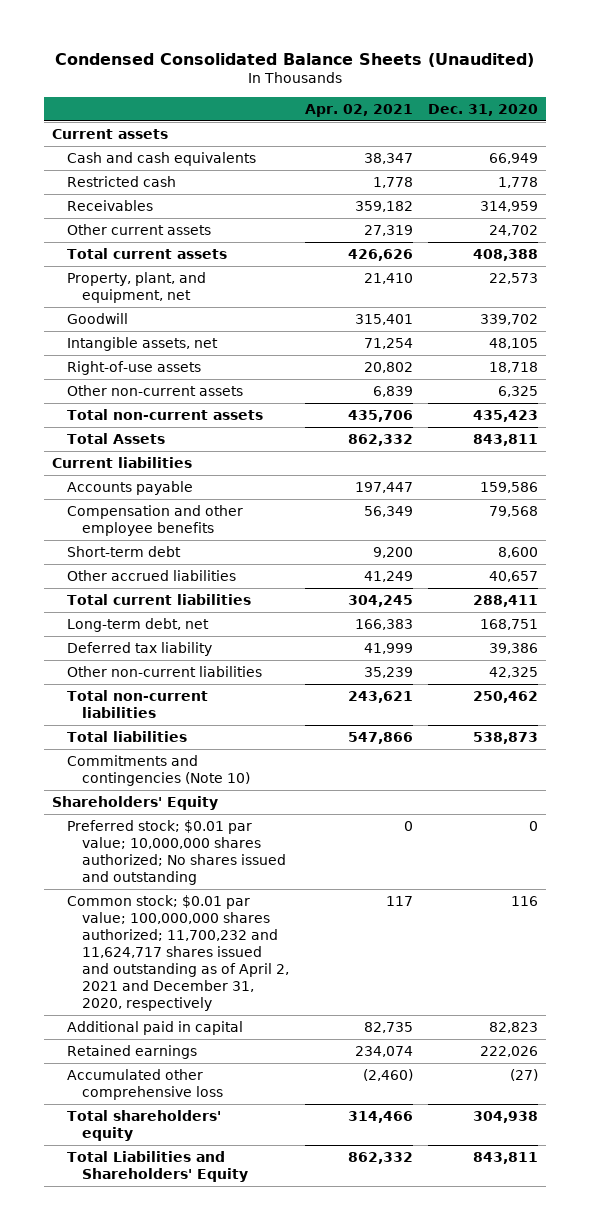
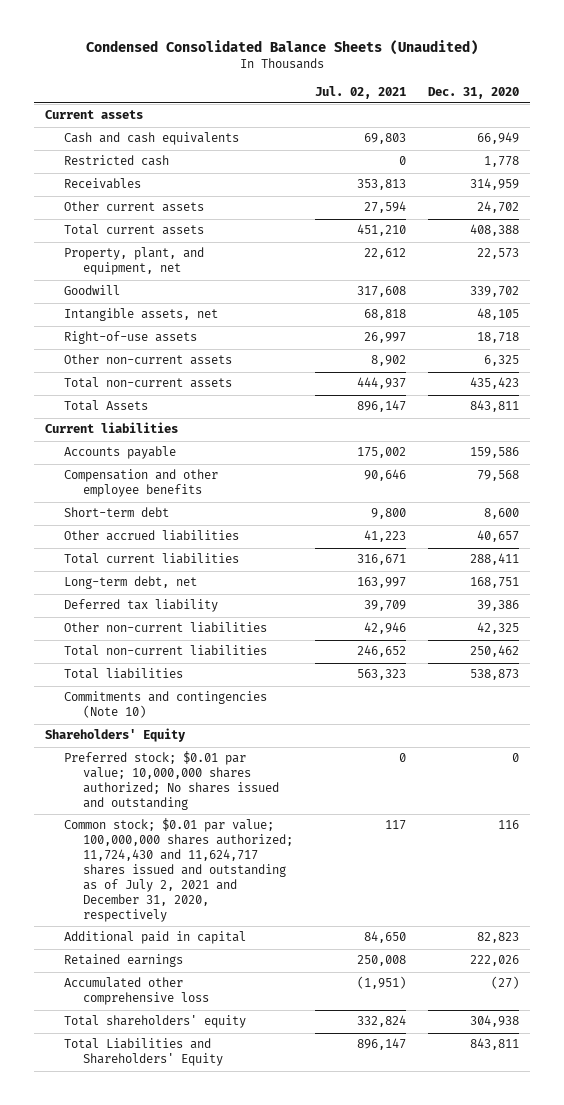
- | Apr. 02, 2021 | Dec. 31, 2020
+ | Jul. 02, 2021 | Dec. 31, 2020
- Common stock; $0.01 par value; 100,000,000 shares authorized; 11,700,232 and 11,624,717 shares issued and outstanding as of April 2, 2021 and December 31, 2020, respectively | 117 | 116
+ Common stock; $0.01 par value; 100,000,000 shares authorized; 11,724,430 and 11,624,717 shares issued and outstanding as of July 2, 2021 and December 31, 2020, respectively | 117 | 116

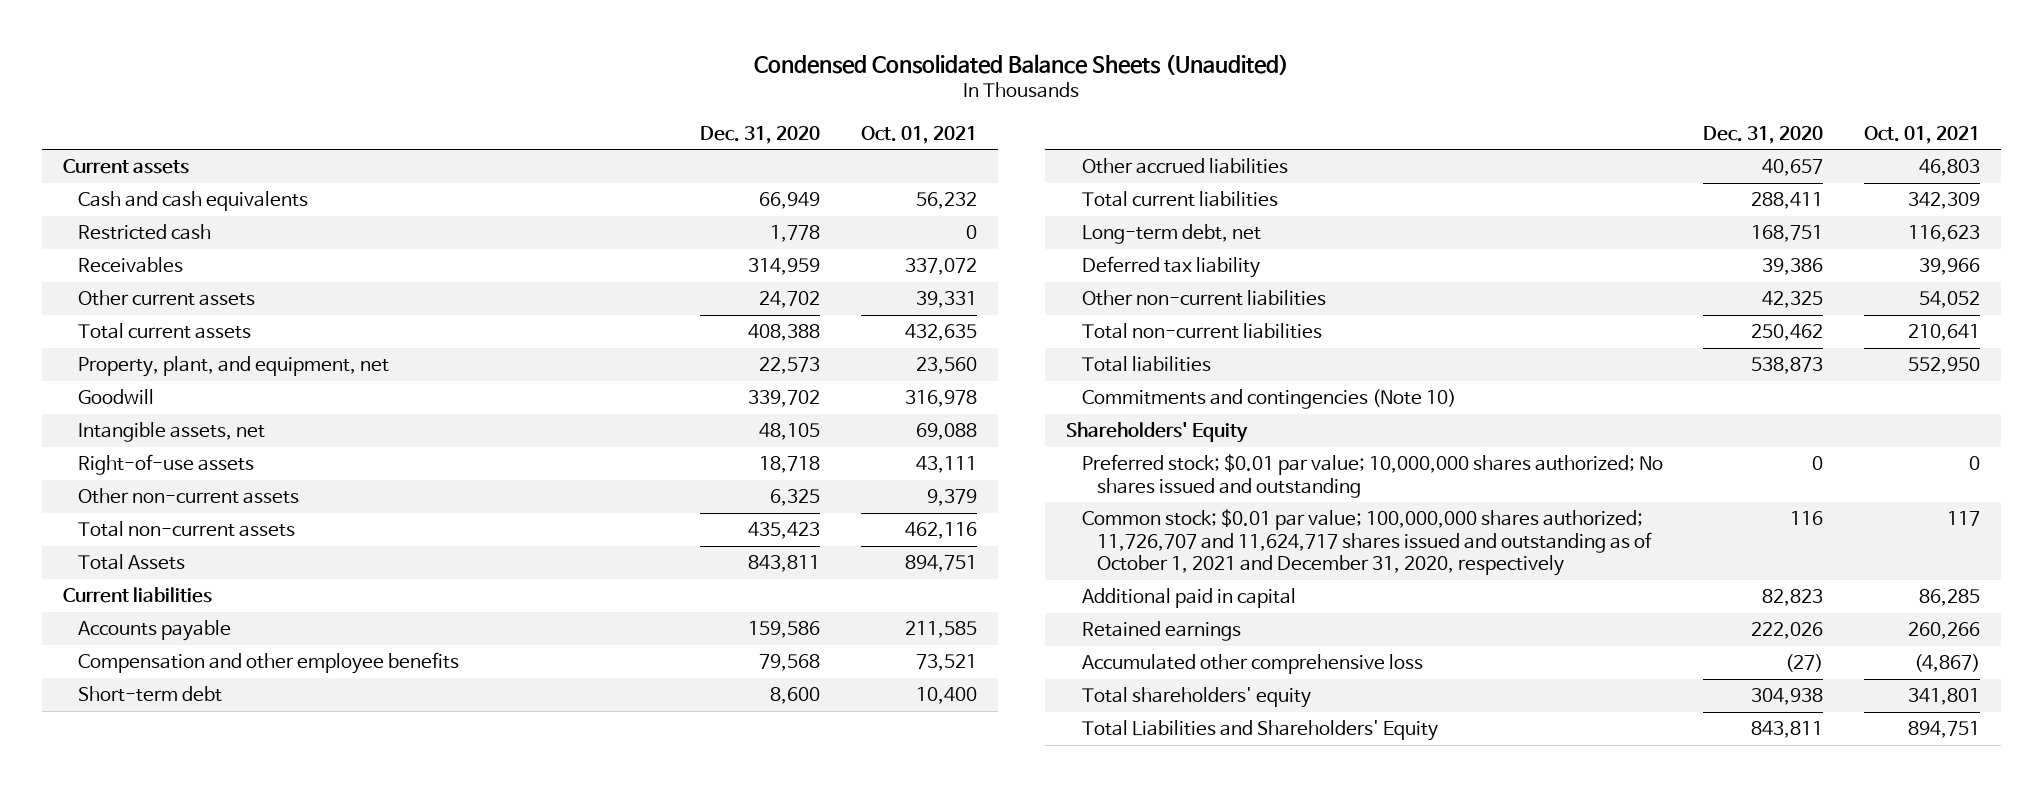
- | Jul. 02, 2021 | Dec. 31, 2020
+ | Dec. 31, 2020 | Oct. 01, 2021
- Common stock; $0.01 par value; 100,000,000 shares authorized; 11,724,430 and 11,624,717 shares issued and outstanding as of July 2, 2021 and December 31, 2020, respectively | 117 | 116
+ Common stock; $0.01 par value; 100,000,000 shares authorized; 11,726,707 and 11,624,717 shares issued and outstanding as of October 1, 2021 and December 31, 2020, respectively | 116 | 117

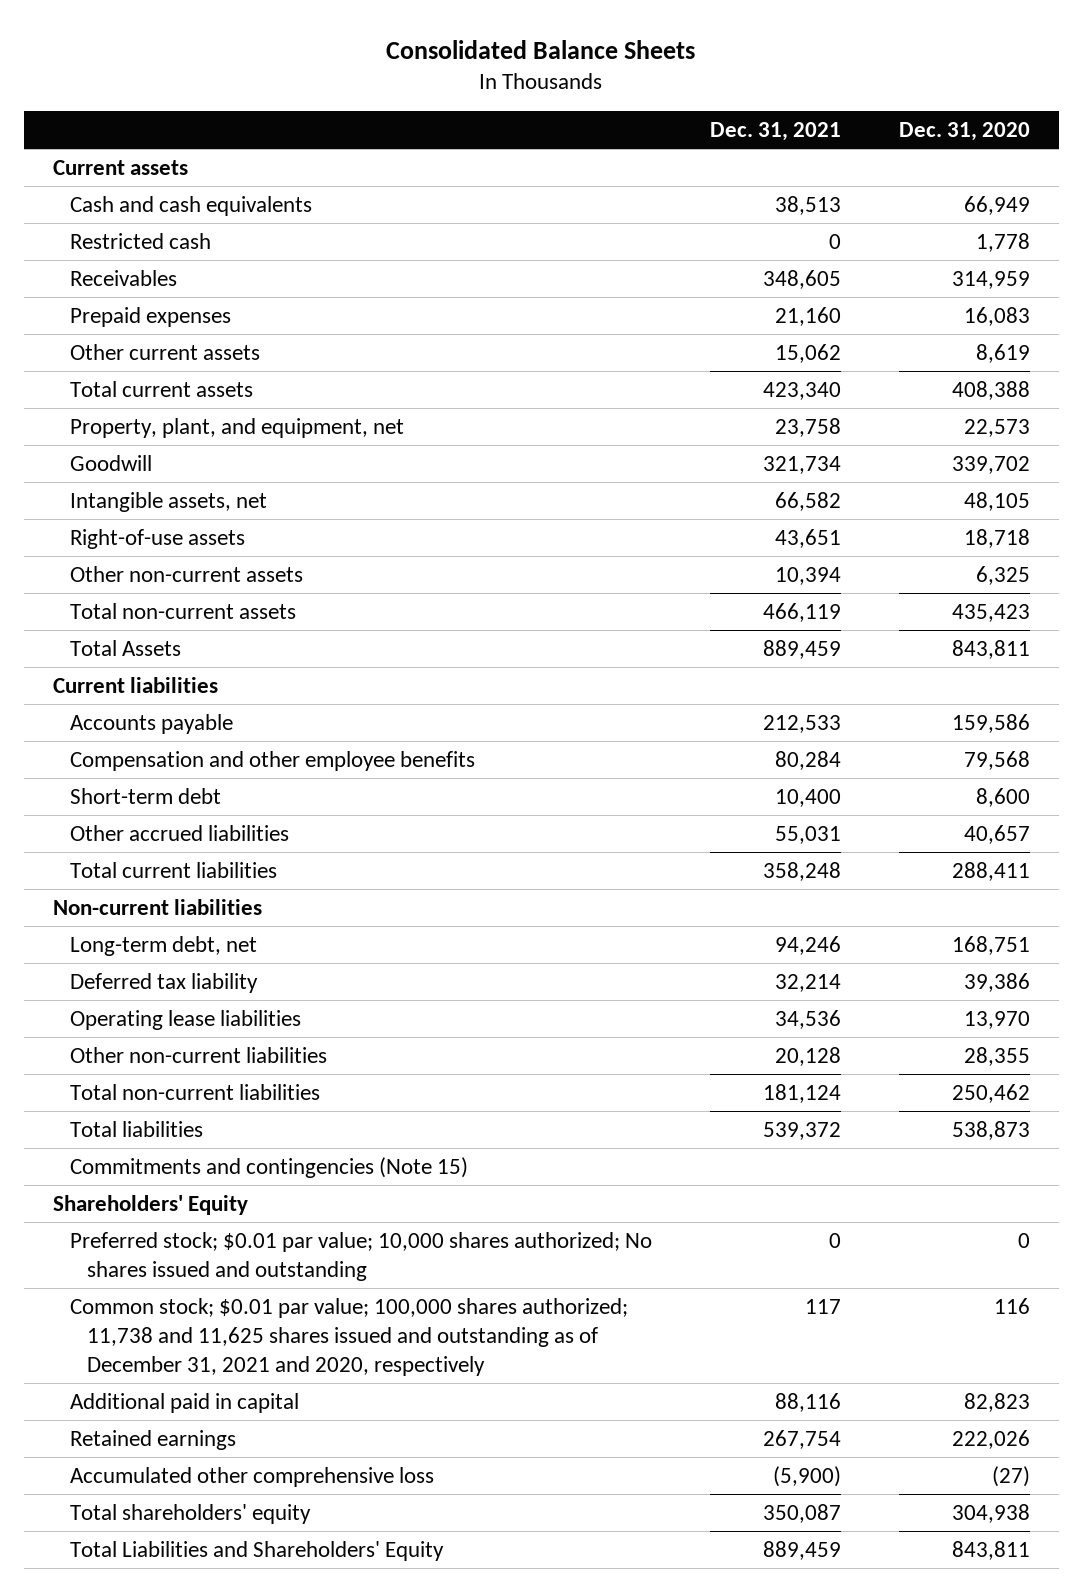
- Condensed Consolidated Balance Sheets (Unaudited)
+ Consolidated Balance Sheets
- | Dec. 31, 2020 | Oct. 01, 2021
+ | Dec. 31, 2021 | Dec. 31, 2020
- Other current assets | 24,702 | 39,331
+ Prepaid expenses | 21,160 | 16,083
+ Other current assets | 15,062 | 8,619
+ Non-current liabilities
- Other non-current liabilities | 42,325 | 54,052
+ Operating lease liabilities | 34,536 | 13,970
+ Other non-current liabilities | 20,128 | 28,355
- Commitments and contingencies (Note 10)
+ Commitments and contingencies (Note 15)
- Preferred stock; $0.01 par value; 10,000,000 shares authorized; No shares issued and outstanding | 0 | 0
- Common stock; $0.01 par value; 100,000,000 shares authorized; 11,726,707 and 11,624,717 shares issued and outstanding as of October 1, 2021 and December 31, 2020, respectively | 116 | 117
+ Preferred stock; $0.01 par value; 10,000 shares authorized; No shares issued and outstanding | 0 | 0
+ Common stock; $0.01 par value; 100,000 shares authorized; 11,738 and 11,625 shares issued and outstanding as of December 31, 2021 and 2020, respectively | 117 | 116

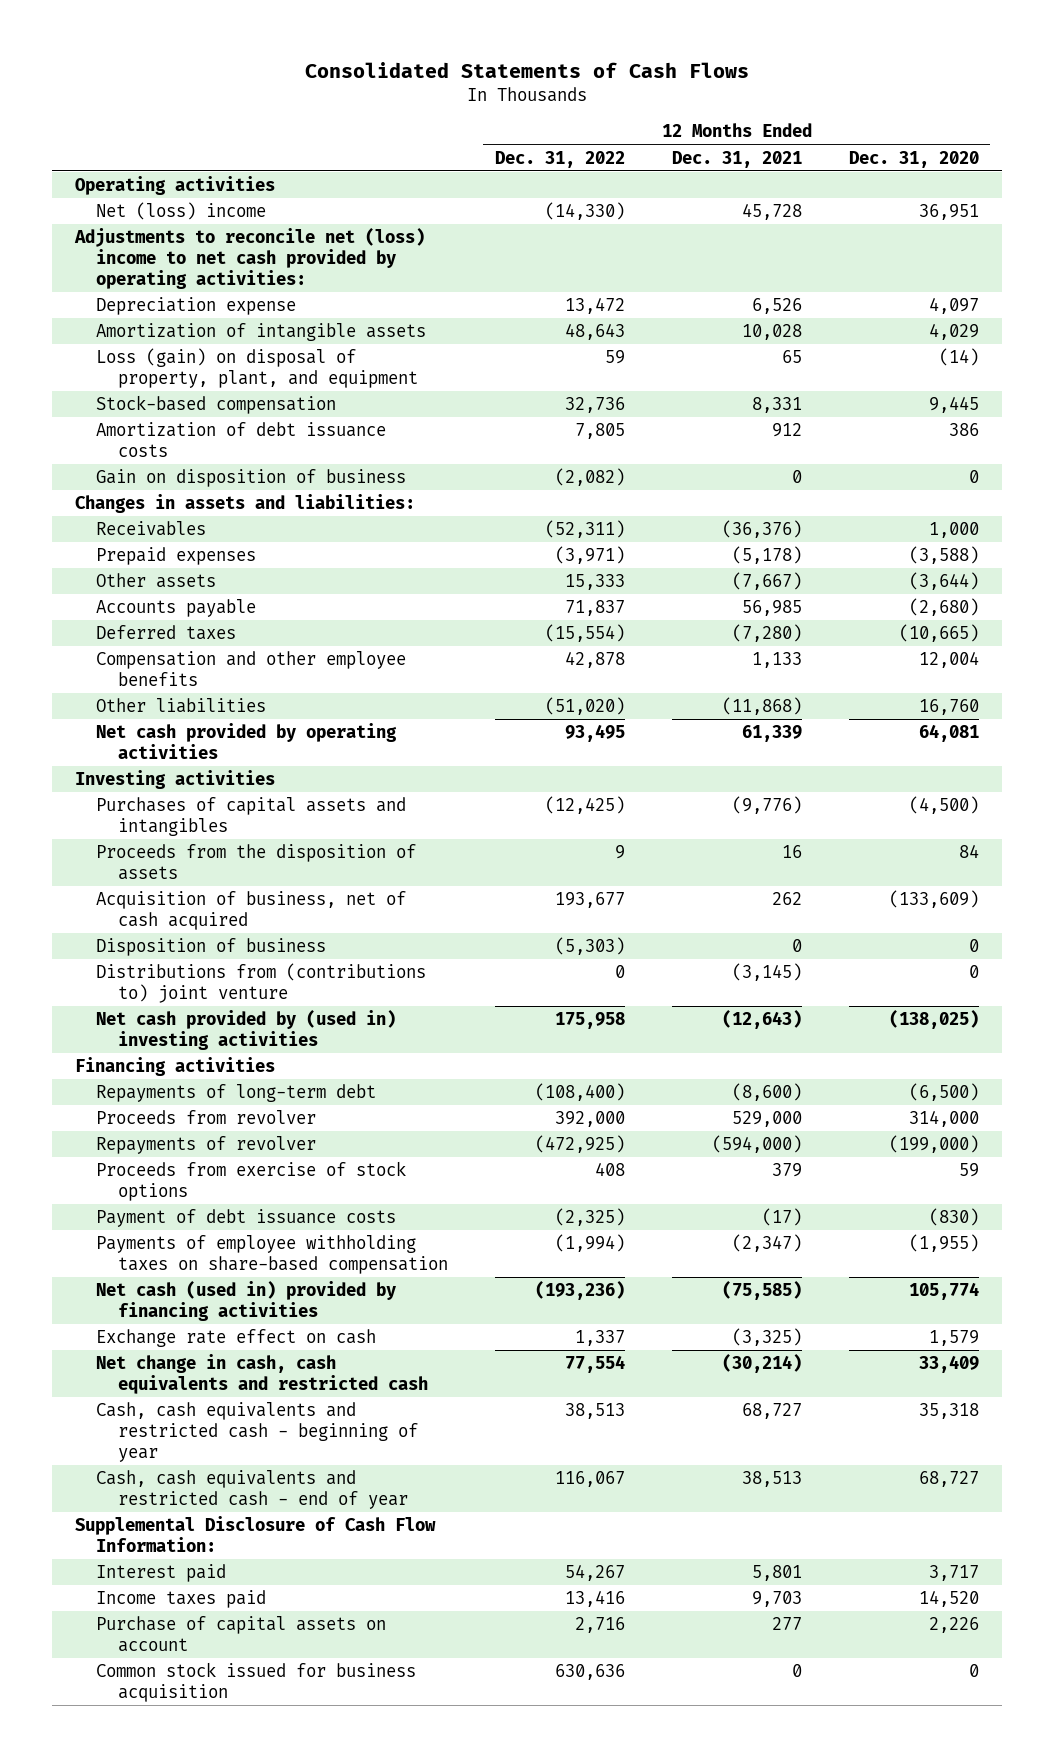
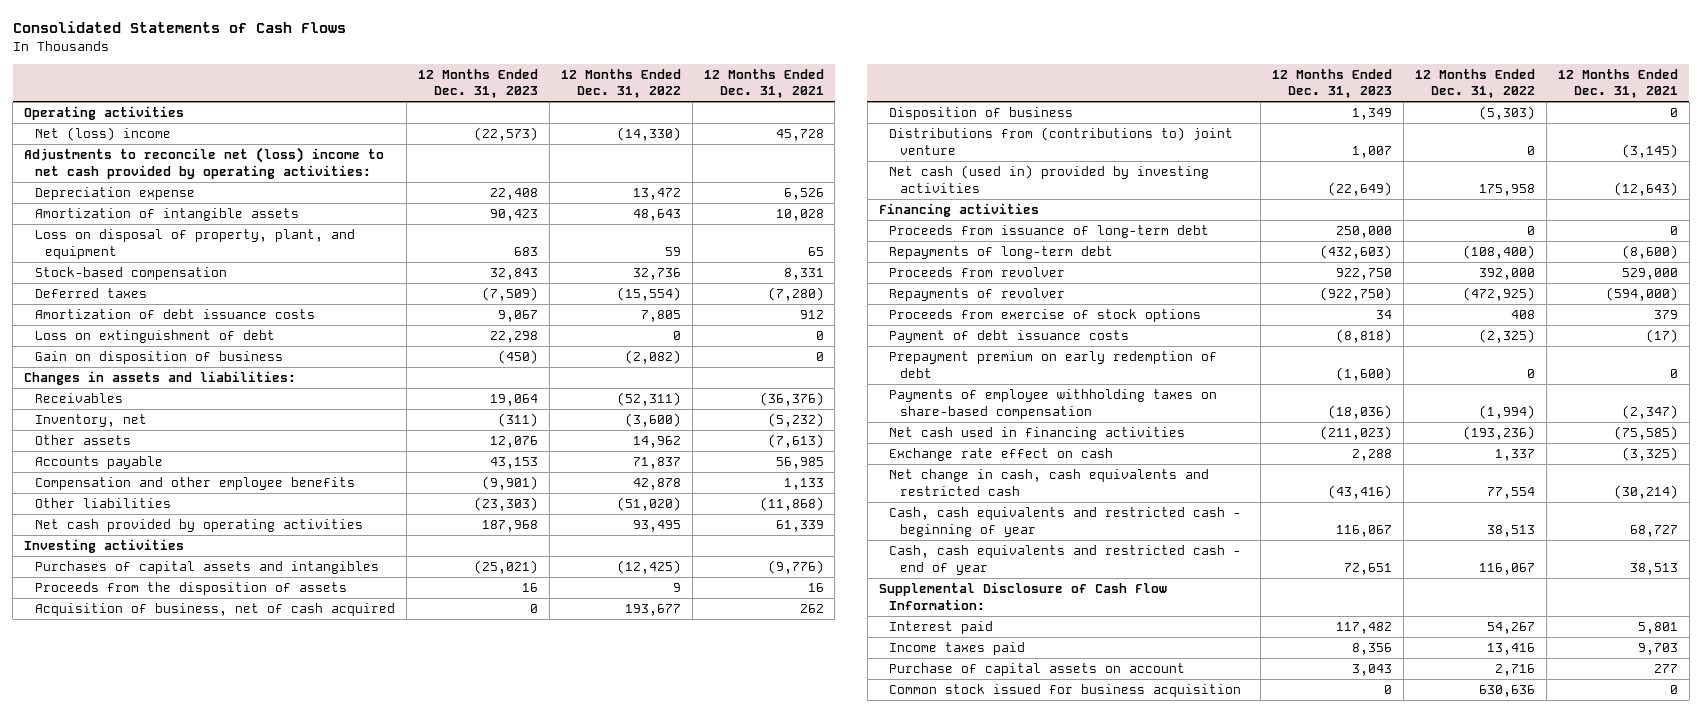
- | 12 Months Ended Dec. 31, 2022 | 12 Months Ended Dec. 31, 2021 | 12 Months Ended Dec. 31, 2020
+ | 12 Months Ended Dec. 31, 2023 | 12 Months Ended Dec. 31, 2022 | 12 Months Ended Dec. 31, 2021
- Loss (gain) on disposal of property, plant, and equipment | 59 | 65 | (14)
+ Loss on disposal of property, plant, and equipment | 683 | 59 | 65
moved up: Deferred taxes | (7,509) | (15,554) | (7,280)
+ Loss on extinguishment of debt | 22,298 | 0 | 0
- Prepaid expenses | (3,971) | (5,178) | (3,588)
- Other assets | 15,333 | (7,667) | (3,644)
+ Inventory, net | (311) | (3,600) | (5,232)
+ Other assets | 12,076 | 14,962 | (7,613)
- Net cash provided by (used in) investing activities | 175,958 | (12,643) | (138,025)
+ Net cash (used in) provided by investing activities | (22,649) | 175,958 | (12,643)
+ Proceeds from issuance of long-term debt | 250,000 | 0 | 0
+ Prepayment premium on early redemption of debt | (1,600) | 0 | 0
- Net cash (used in) provided by financing activities | (193,236) | (75,585) | 105,774
+ Net cash used in financing activities | (211,023) | (193,236) | (75,585)

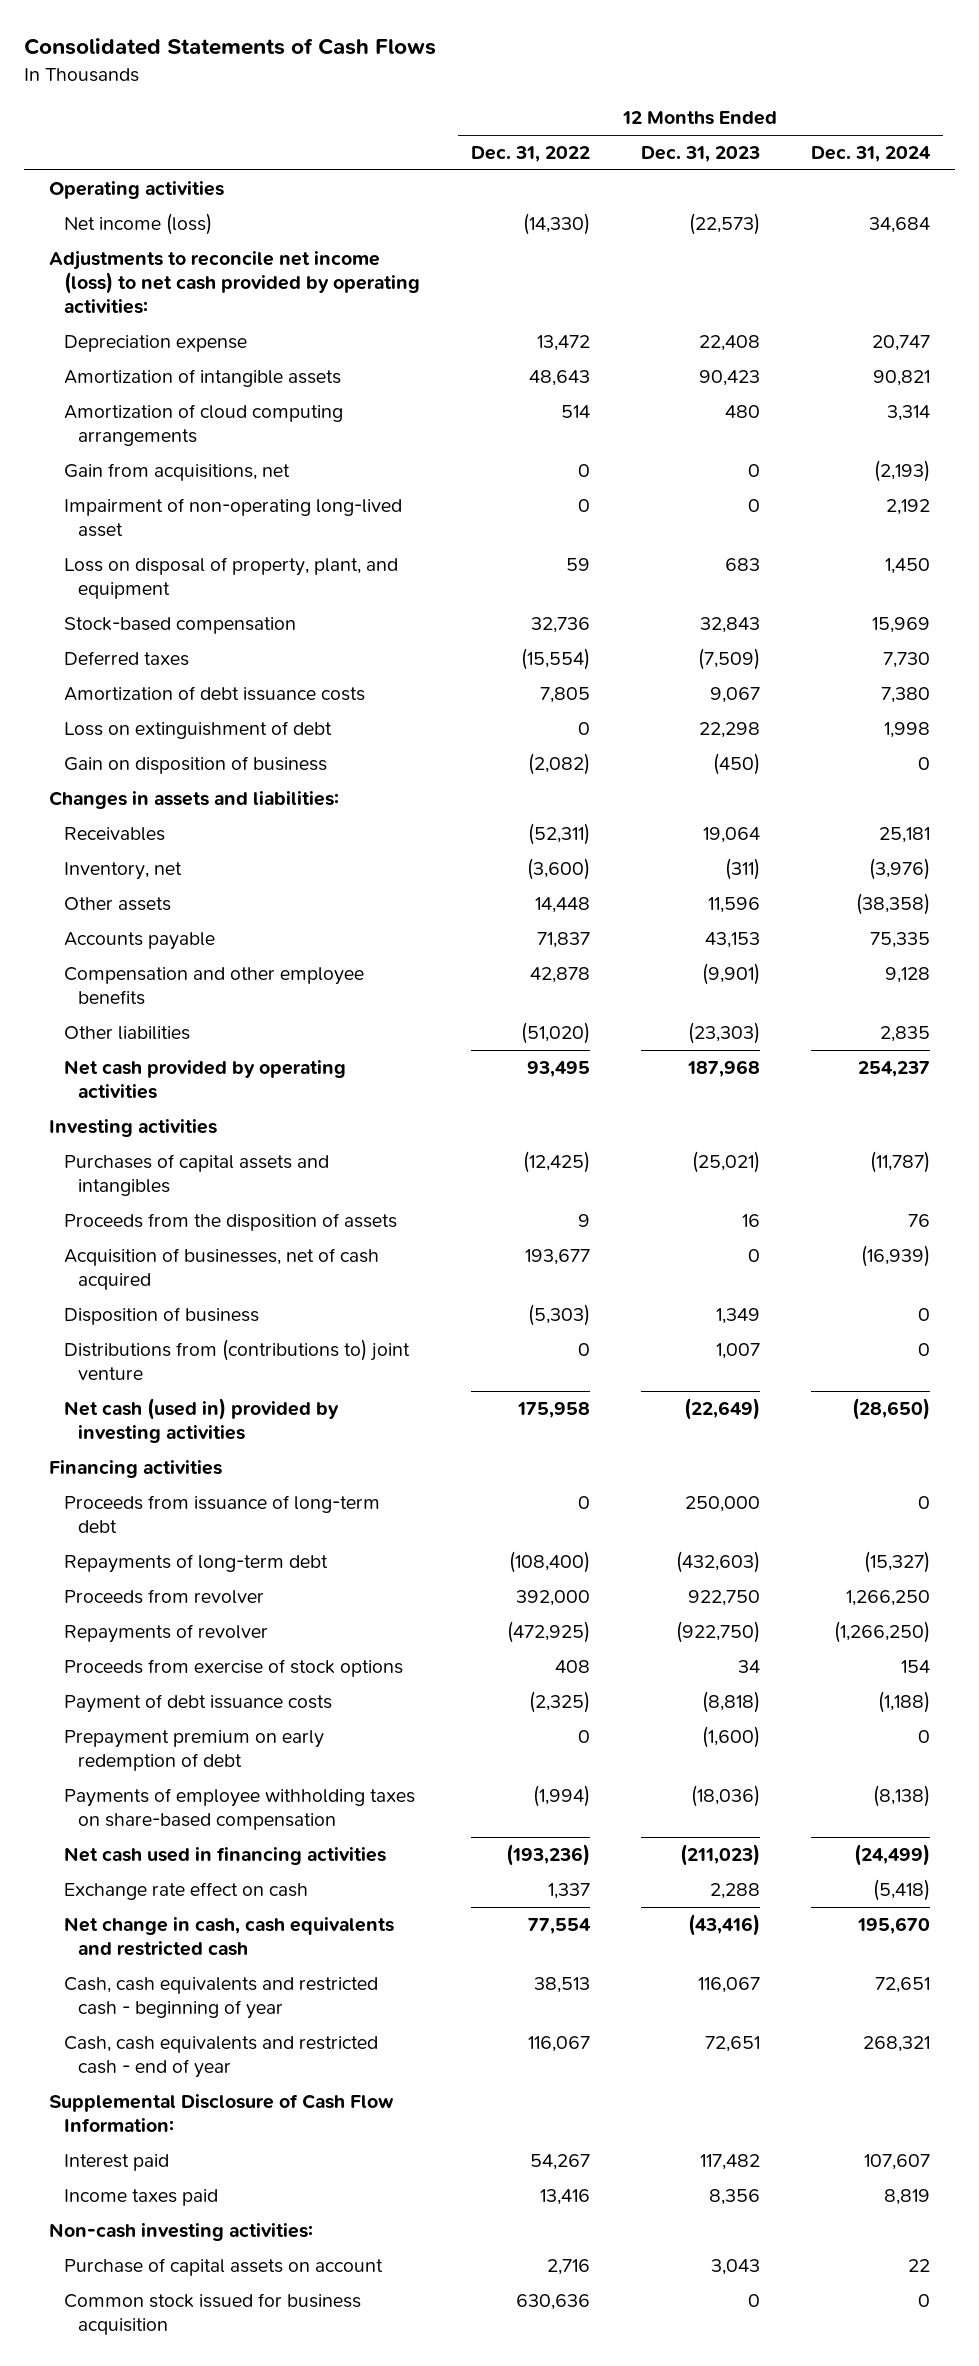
- | 12 Months Ended Dec. 31, 2023 | 12 Months Ended Dec. 31, 2022 | 12 Months Ended Dec. 31, 2021
+ | 12 Months Ended Dec. 31, 2022 | 12 Months Ended Dec. 31, 2023 | 12 Months Ended Dec. 31, 2024
- Net (loss) income | (22,573) | (14,330) | 45,728
- Adjustments to reconcile net (loss) income to net cash provided by operating activities:
+ Net income (loss) | (14,330) | (22,573) | 34,684
+ Adjustments to reconcile net income (loss) to net cash provided by operating activities:
+ Amortization of cloud computing arrangements | 514 | 480 | 3,314
+ Gain from acquisitions, net | 0 | 0 | (2,193)
+ Impairment of non-operating long-lived asset | 0 | 0 | 2,192
- Other assets | 12,076 | 14,962 | (7,613)
+ Other assets | 14,448 | 11,596 | (38,358)
- Acquisition of business, net of cash acquired | 0 | 193,677 | 262
+ Acquisition of businesses, net of cash acquired | 193,677 | 0 | (16,939)
+ Non-cash investing activities:

